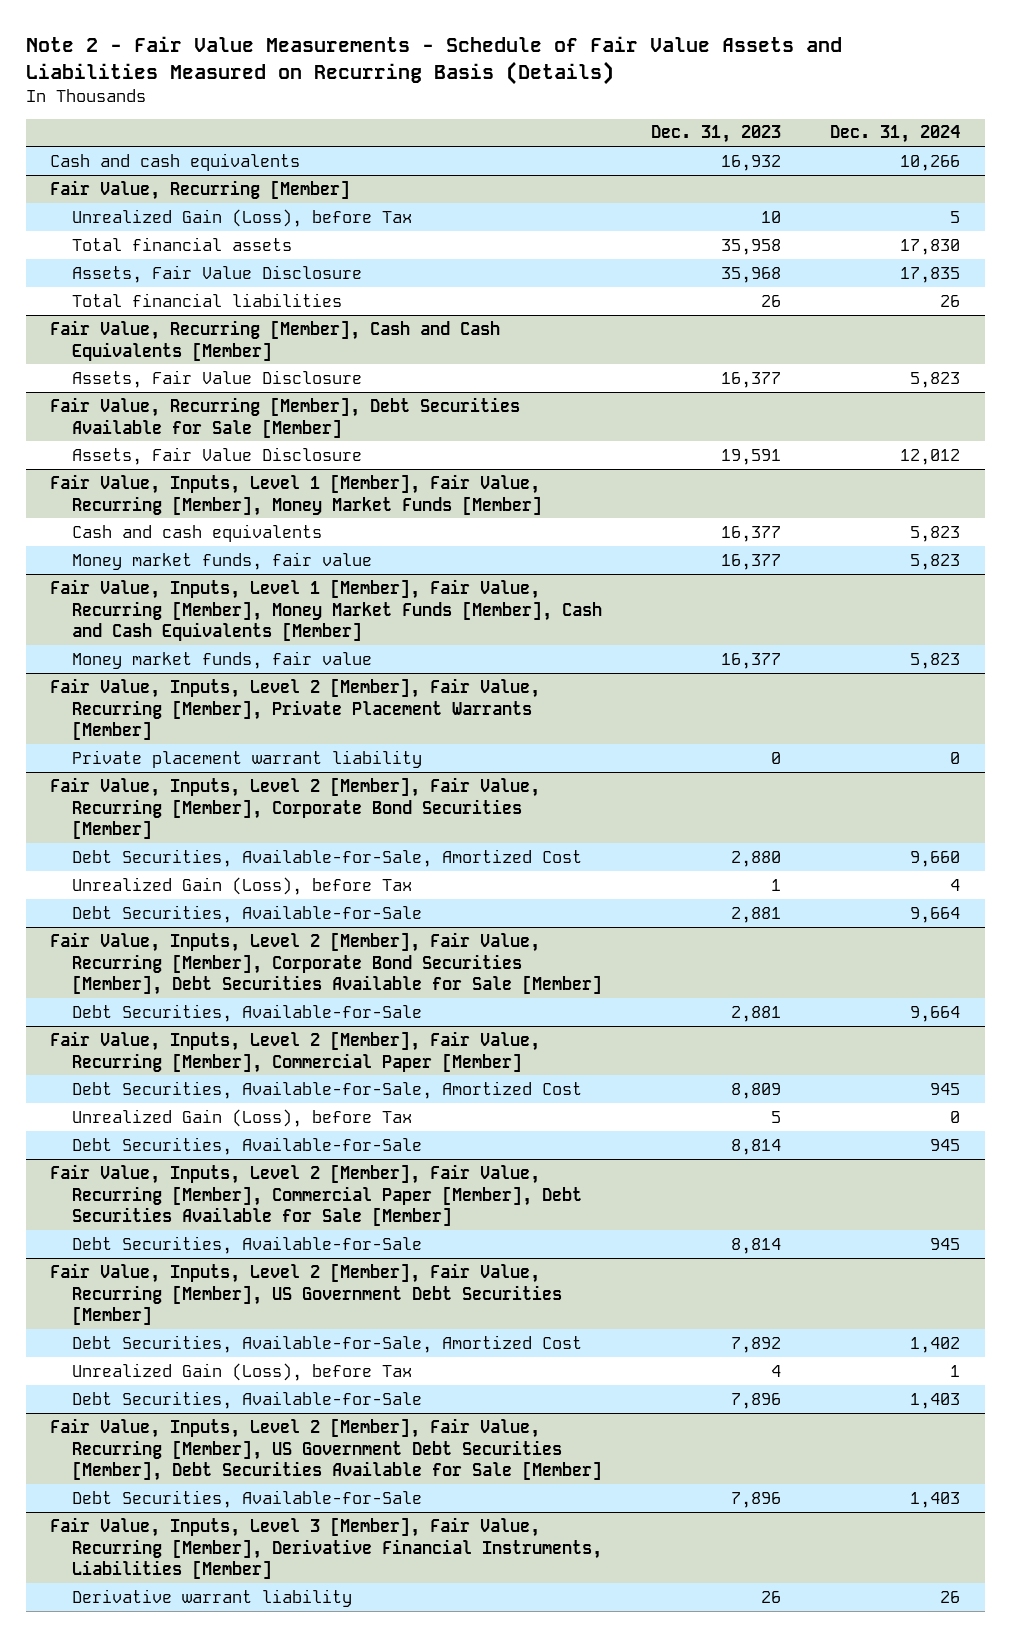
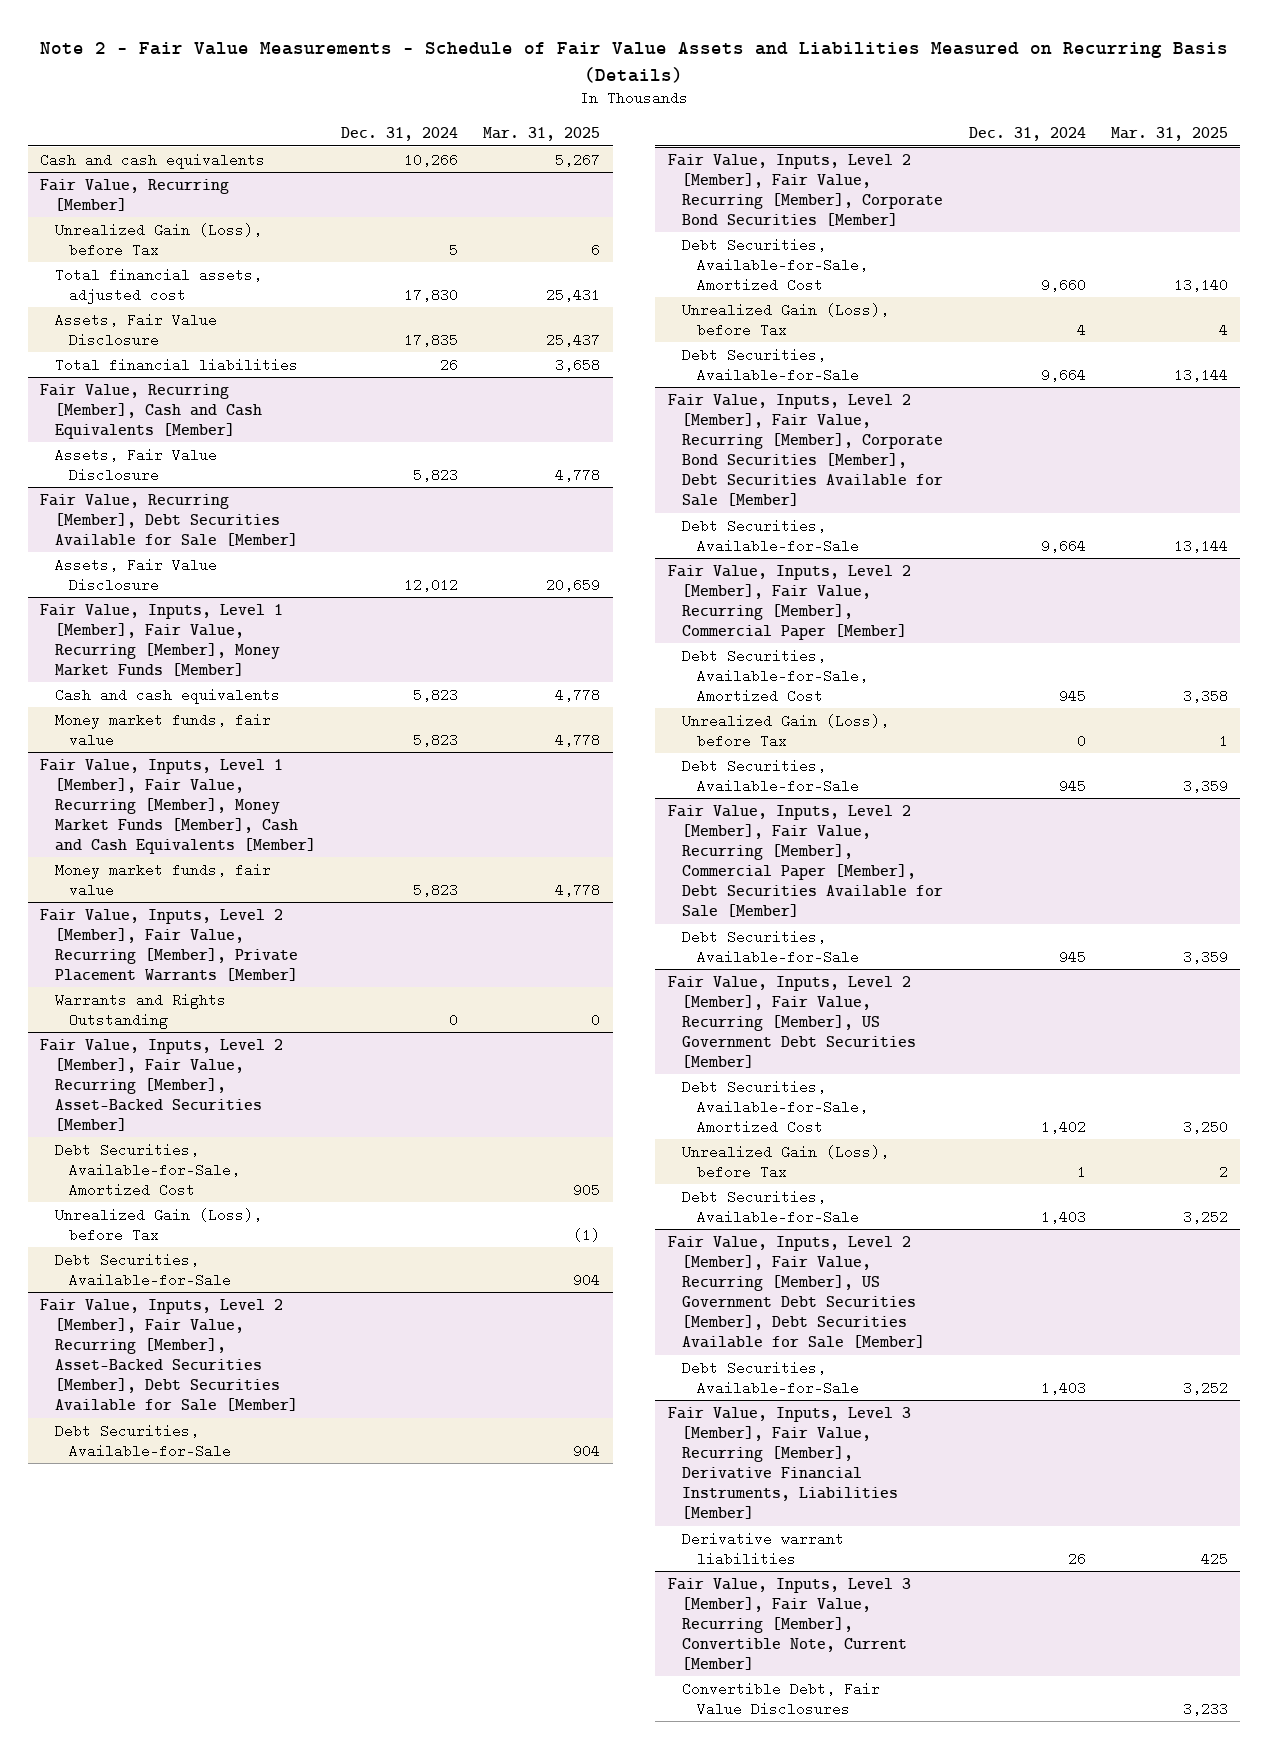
- | Dec. 31, 2023 | Dec. 31, 2024
+ | Dec. 31, 2024 | Mar. 31, 2025
@ Fair Value, Recurring [Member]
- Total financial assets | 35,958 | 17,830
+ Total financial assets, adjusted cost | 17,830 | 25,431
@ Fair Value, Inputs, Level 2 [Member], Fair Value, Recurring [Member], Private Placement Warrants [Member]
- Private placement warrant liability | 0 | 0
+ Warrants and Rights Outstanding | 0 | 0
+ Fair Value, Inputs, Level 2 [Member], Fair Value, Recurring [Member], Asset-Backed Securities [Member]
+ Debt Securities, Available-for-Sale, Amortized Cost | | 905
+ Unrealized Gain (Loss), before Tax | | (1)
+ Debt Securities, Available-for-Sale | | 904
+ Fair Value, Inputs, Level 2 [Member], Fair Value, Recurring [Member], Asset-Backed Securities [Member], Debt Securities Available for Sale [Member]
+ Debt Securities, Available-for-Sale | | 904
@ Fair Value, Inputs, Level 3 [Member], Fair Value, Recurring [Member], Derivative Financial Instruments, Liabilities [Member]
- Derivative warrant liability | 26 | 26
+ Derivative warrant liabilities | 26 | 425
+ Fair Value, Inputs, Level 3 [Member], Fair Value, Recurring [Member], Convertible Note, Current [Member]
+ Convertible Debt, Fair Value Disclosures | | 3,233

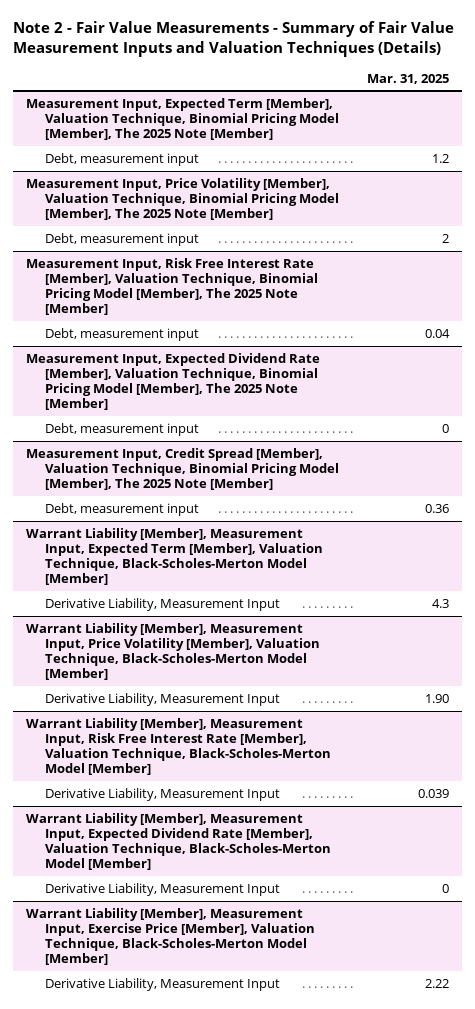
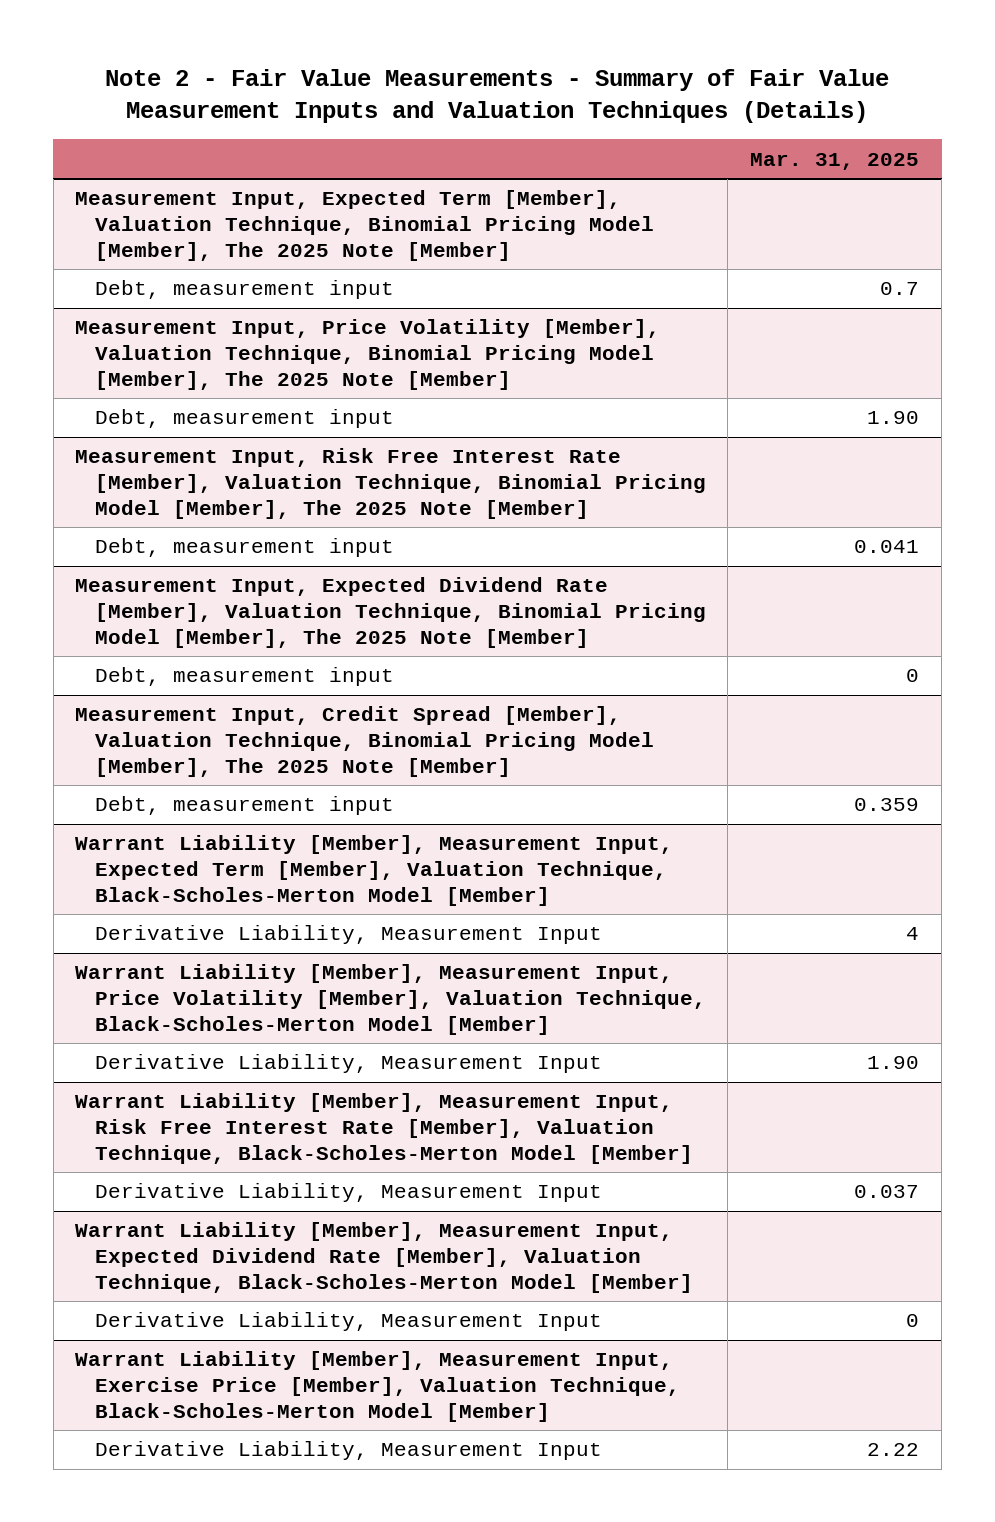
@ Measurement Input, Expected Term [Member], Valuation Technique, Binomial Pricing Model [Member], The 2025 Note [Member]
- Debt, measurement input | 1.2
+ Debt, measurement input | 0.7
@ Measurement Input, Price Volatility [Member], Valuation Technique, Binomial Pricing Model [Member], The 2025 Note [Member]
- Debt, measurement input | 2
+ Debt, measurement input | 1.90
@ Measurement Input, Risk Free Interest Rate [Member], Valuation Technique, Binomial Pricing Model [Member], The 2025 Note [Member]
- Debt, measurement input | 0.04
+ Debt, measurement input | 0.041
@ Measurement Input, Credit Spread [Member], Valuation Technique, Binomial Pricing Model [Member], The 2025 Note [Member]
- Debt, measurement input | 0.36
+ Debt, measurement input | 0.359
@ Warrant Liability [Member], Measurement Input, Expected Term [Member], Valuation Technique, Black-Scholes-Merton Model [Member]
- Derivative Liability, Measurement Input | 4.3
+ Derivative Liability, Measurement Input | 4
@ Warrant Liability [Member], Measurement Input, Risk Free Interest Rate [Member], Valuation Technique, Black-Scholes-Merton Model [Member]
- Derivative Liability, Measurement Input | 0.039
+ Derivative Liability, Measurement Input | 0.037

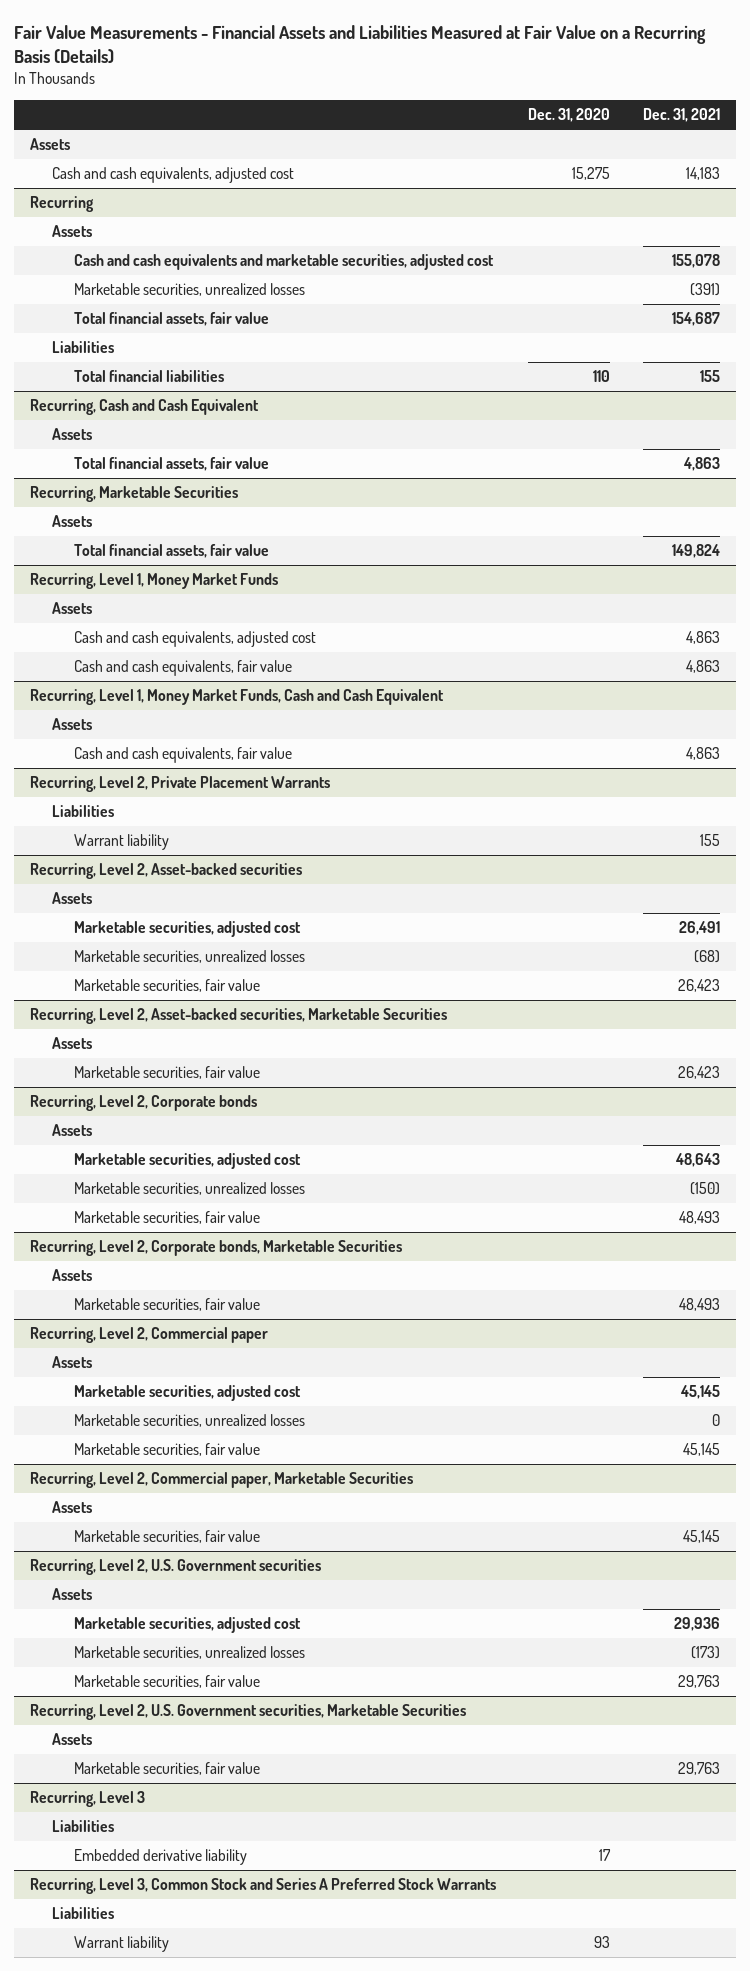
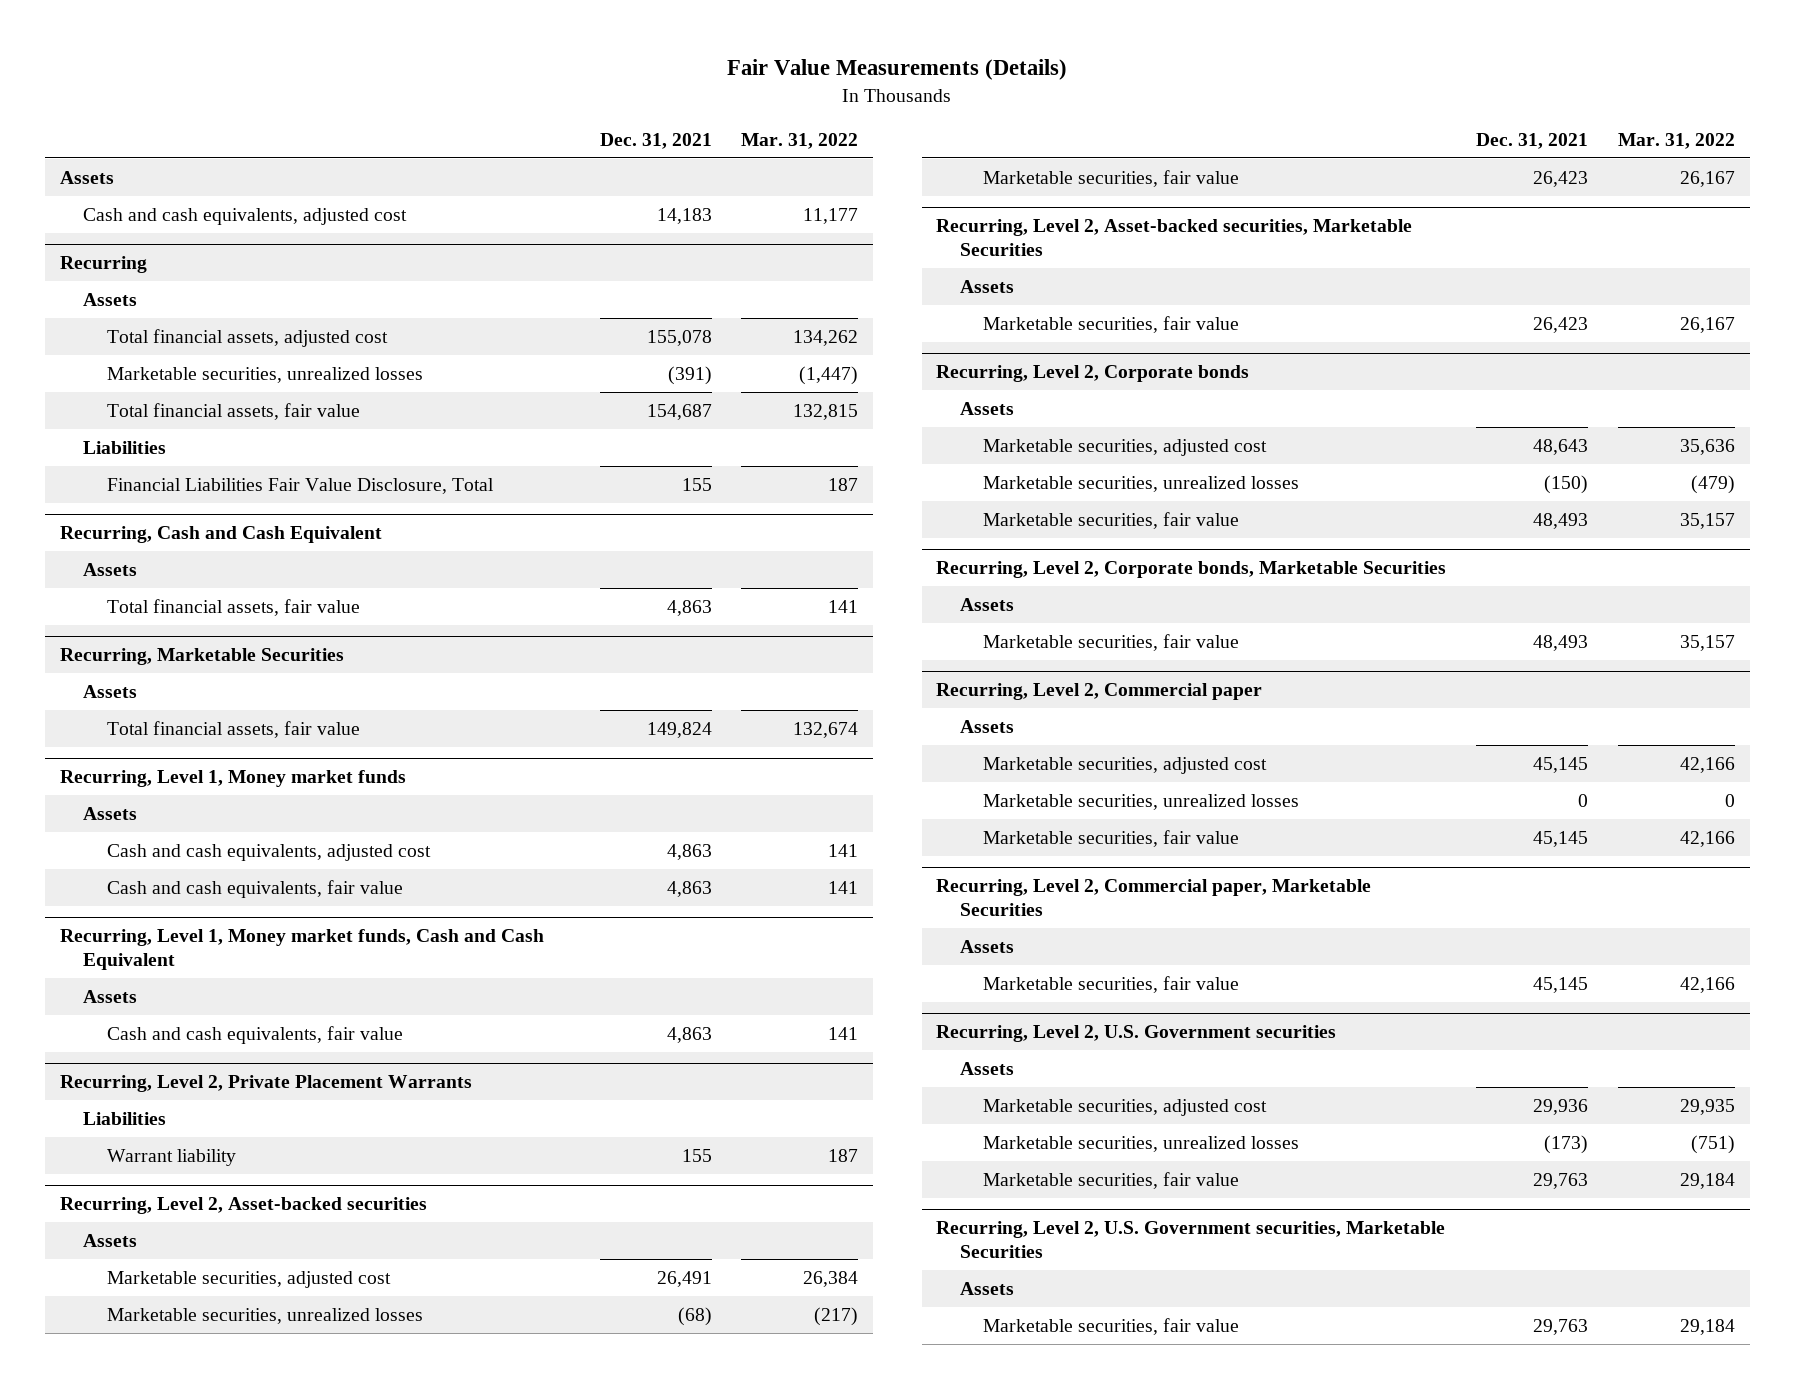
- Fair Value Measurements - Financial Assets and Liabilities Measured at Fair Value on a Recurring Basis (Details)
+ Fair Value Measurements (Details)
- | Dec. 31, 2020 | Dec. 31, 2021
+ | Dec. 31, 2021 | Mar. 31, 2022
@ Recurring
- Cash and cash equivalents and marketable securities, adjusted cost | | 155,078
+ Total financial assets, adjusted cost | 155,078 | 134,262
- Total financial liabilities | 110 | 155
+ Financial Liabilities Fair Value Disclosure, Total | 155 | 187
- Recurring, Level 1, Money Market Funds
+ Recurring, Level 1, Money market funds
- Recurring, Level 1, Money Market Funds, Cash and Cash Equivalent
+ Recurring, Level 1, Money market funds, Cash and Cash Equivalent
- Recurring, Level 3
- Liabilities
- Embedded derivative liability | 17 |
- Recurring, Level 3, Common Stock and Series A Preferred Stock Warrants
- Liabilities
- Warrant liability | 93 |

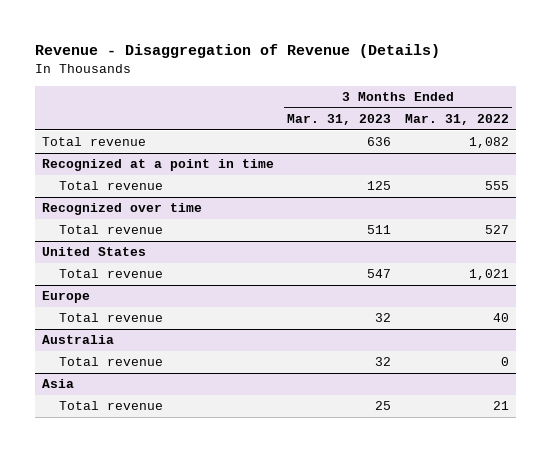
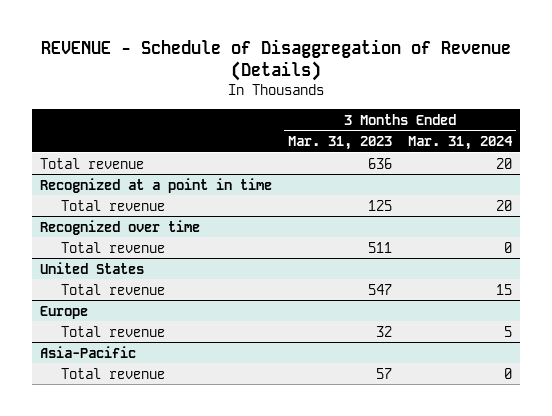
- Revenue - Disaggregation of Revenue (Details)
+ REVENUE - Schedule of Disaggregation of Revenue (Details)
- | 3 Months Ended Mar. 31, 2023 | 3 Months Ended Mar. 31, 2022
+ | 3 Months Ended Mar. 31, 2023 | 3 Months Ended Mar. 31, 2024
- Australia
- Total revenue | 32 | 0
- Asia
- Total revenue | 25 | 21
+ Asia-Pacific
+ Total revenue | 57 | 0

